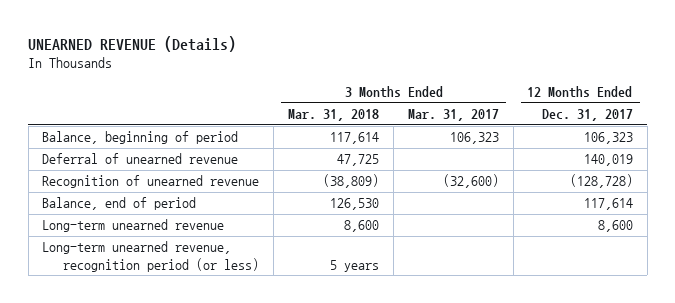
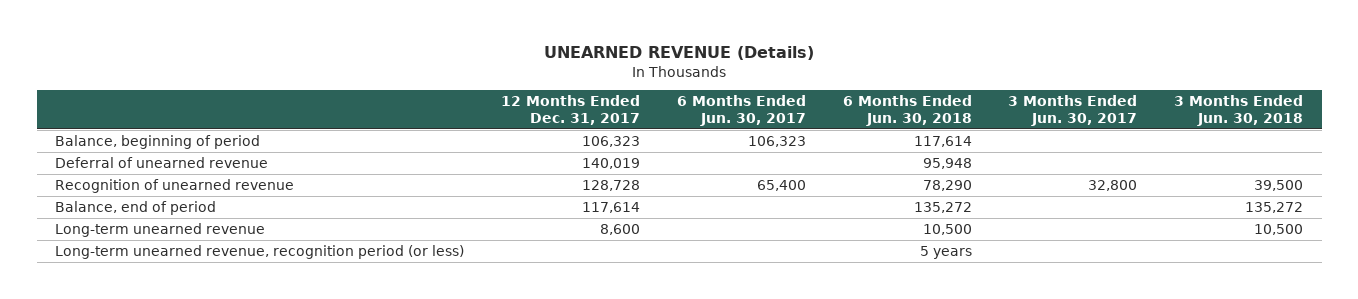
- | 3 Months Ended Mar. 31, 2018 | 3 Months Ended Mar. 31, 2017 | 12 Months Ended Dec. 31, 2017
+ | 12 Months Ended Dec. 31, 2017 | 6 Months Ended Jun. 30, 2017 | 6 Months Ended Jun. 30, 2018 | 3 Months Ended Jun. 30, 2017 | 3 Months Ended Jun. 30, 2018
- Recognition of unearned revenue | (38,809) | (32,600) | (128,728)
+ Recognition of unearned revenue | 128,728 | 65,400 | 78,290 | 32,800 | 39,500

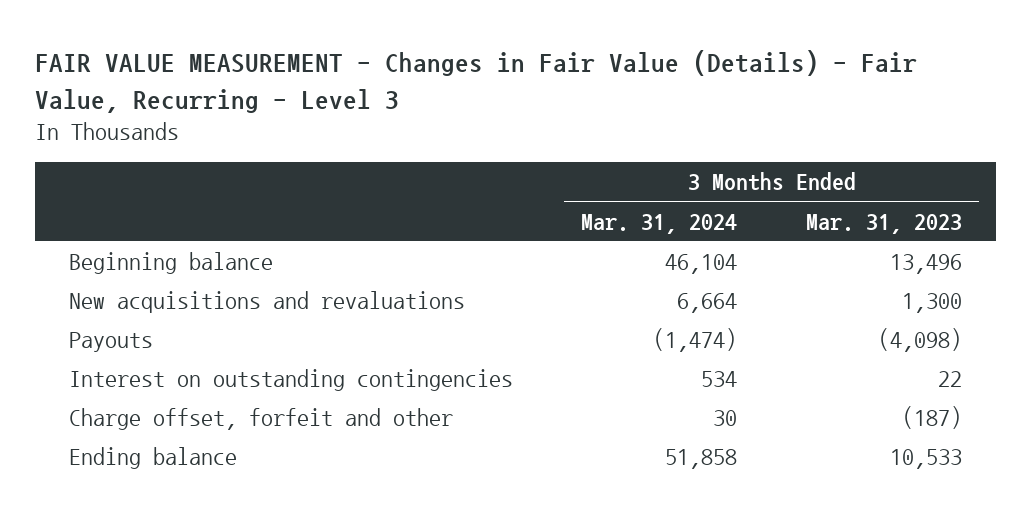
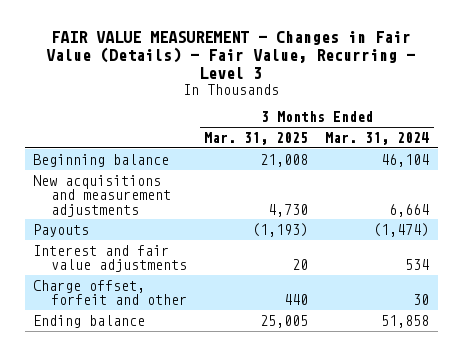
- | 3 Months Ended Mar. 31, 2024 | 3 Months Ended Mar. 31, 2023
+ | 3 Months Ended Mar. 31, 2025 | 3 Months Ended Mar. 31, 2024
- New acquisitions and revaluations | 6,664 | 1,300
+ New acquisitions and measurement adjustments | 4,730 | 6,664
- Interest on outstanding contingencies | 534 | 22
+ Interest and fair value adjustments | 20 | 534

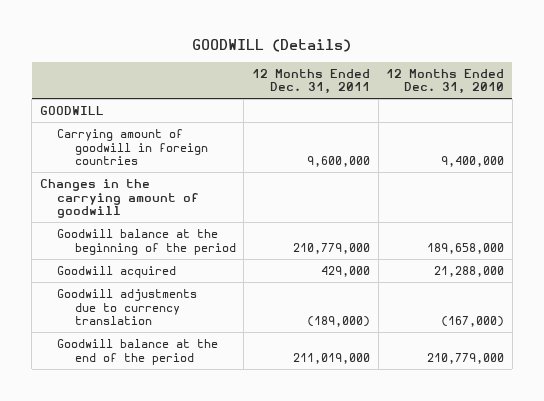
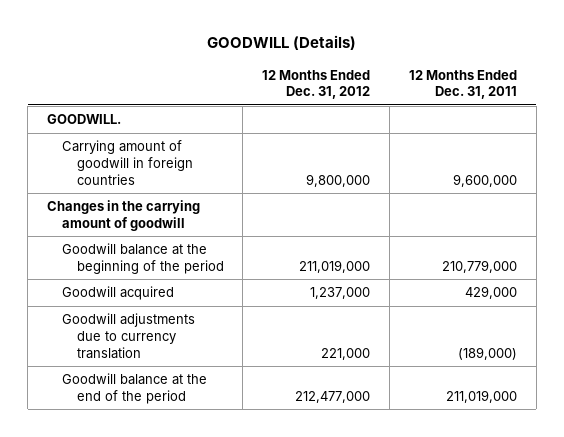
- | 12 Months Ended Dec. 31, 2011 | 12 Months Ended Dec. 31, 2010
+ | 12 Months Ended Dec. 31, 2012 | 12 Months Ended Dec. 31, 2011
- GOODWILL
+ GOODWILL.

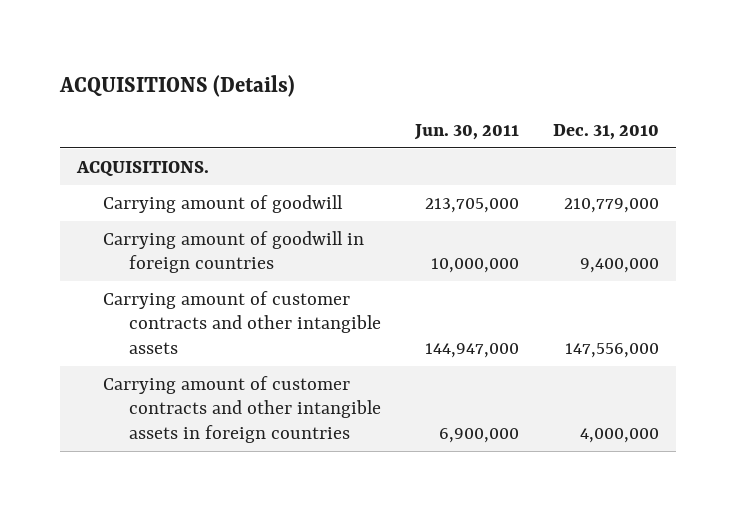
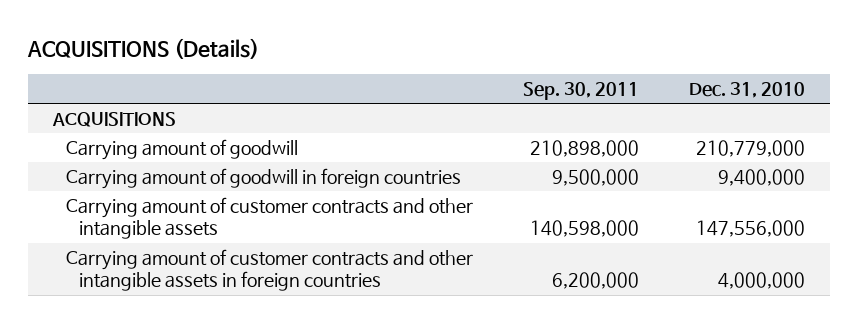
- | Jun. 30, 2011 | Dec. 31, 2010
+ | Sep. 30, 2011 | Dec. 31, 2010
- ACQUISITIONS.
+ ACQUISITIONS

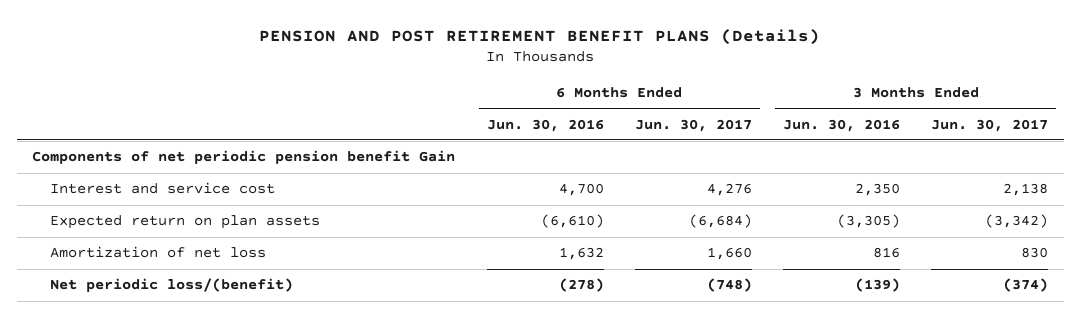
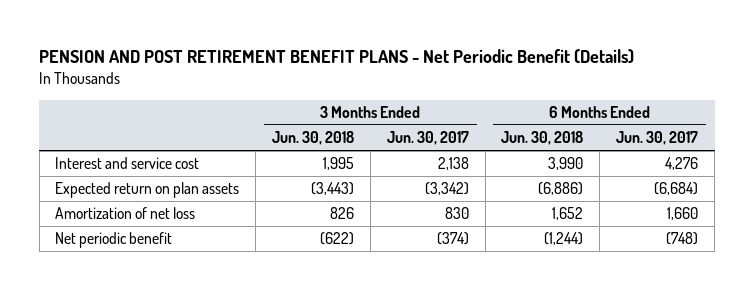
- PENSION AND POST RETIREMENT BENEFIT PLANS (Details)
+ PENSION AND POST RETIREMENT BENEFIT PLANS - Net Periodic Benefit (Details)
- | 6 Months Ended Jun. 30, 2016 | 6 Months Ended Jun. 30, 2017 | 3 Months Ended Jun. 30, 2016 | 3 Months Ended Jun. 30, 2017
+ | 3 Months Ended Jun. 30, 2018 | 3 Months Ended Jun. 30, 2017 | 6 Months Ended Jun. 30, 2018 | 6 Months Ended Jun. 30, 2017
- Components of net periodic pension benefit Gain
- Net periodic loss/(benefit) | (278) | (748) | (139) | (374)
+ Net periodic benefit | (622) | (374) | (1,244) | (748)

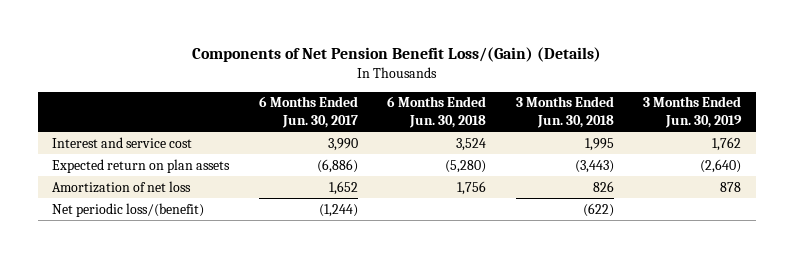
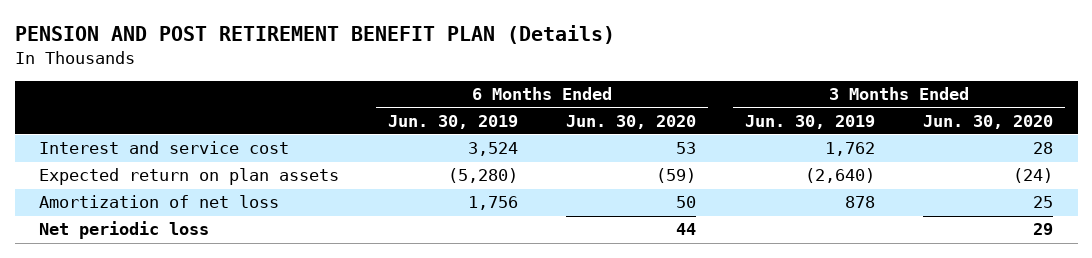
- Components of Net Pension Benefit Loss/(Gain) (Details)
+ PENSION AND POST RETIREMENT BENEFIT PLAN (Details)
- | 6 Months Ended Jun. 30, 2017 | 6 Months Ended Jun. 30, 2018 | 3 Months Ended Jun. 30, 2018 | 3 Months Ended Jun. 30, 2019
+ | 6 Months Ended Jun. 30, 2019 | 6 Months Ended Jun. 30, 2020 | 3 Months Ended Jun. 30, 2019 | 3 Months Ended Jun. 30, 2020
- Net periodic loss/(benefit) | (1,244) | | (622) |
+ Net periodic loss | | 44 | | 29

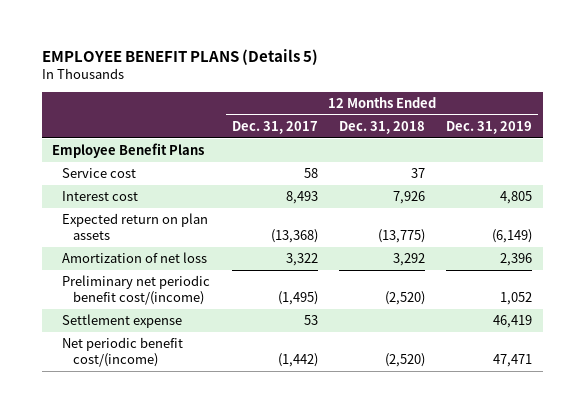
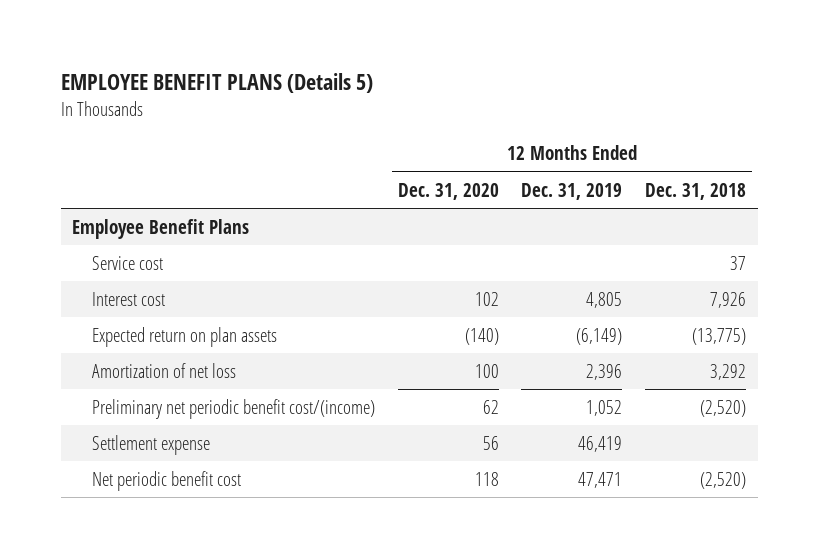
- | 12 Months Ended Dec. 31, 2017 | 12 Months Ended Dec. 31, 2018 | 12 Months Ended Dec. 31, 2019
+ | 12 Months Ended Dec. 31, 2020 | 12 Months Ended Dec. 31, 2019 | 12 Months Ended Dec. 31, 2018
- Net periodic benefit cost/(income) | (1,442) | (2,520) | 47,471
+ Net periodic benefit cost | 118 | 47,471 | (2,520)

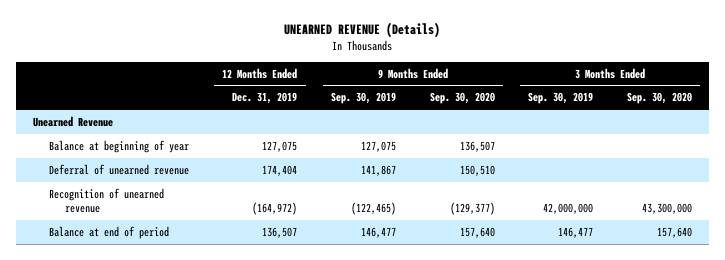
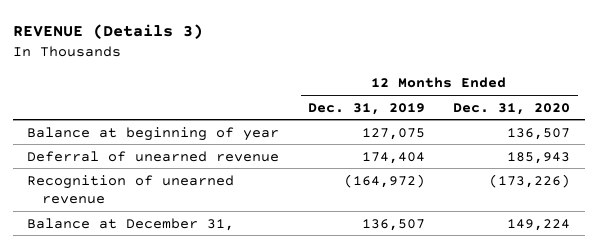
- UNEARNED REVENUE (Details)
+ REVENUE (Details 3)
- | 12 Months Ended Dec. 31, 2019 | 9 Months Ended Sep. 30, 2019 | 9 Months Ended Sep. 30, 2020 | 3 Months Ended Sep. 30, 2019 | 3 Months Ended Sep. 30, 2020
+ | 12 Months Ended Dec. 31, 2019 | 12 Months Ended Dec. 31, 2020
- Unearned Revenue
- Balance at end of period | 136,507 | 146,477 | 157,640 | 146,477 | 157,640
+ Balance at December 31, | 136,507 | 149,224

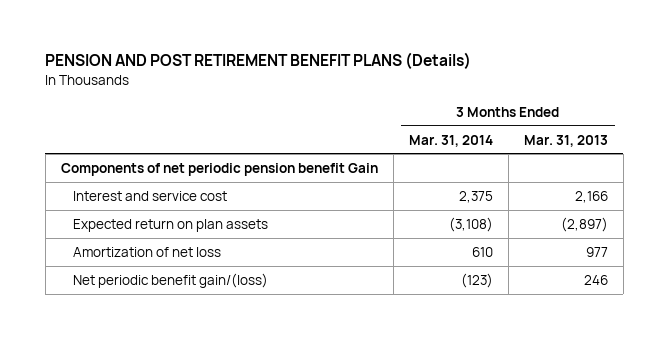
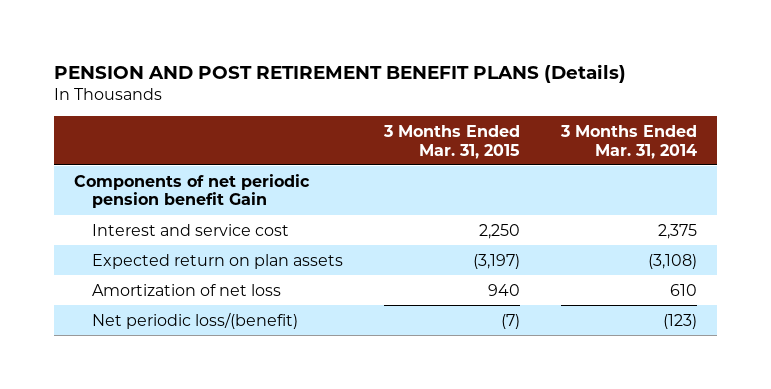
- | 3 Months Ended Mar. 31, 2014 | 3 Months Ended Mar. 31, 2013
+ | 3 Months Ended Mar. 31, 2015 | 3 Months Ended Mar. 31, 2014
- Net periodic benefit gain/(loss) | (123) | 246
+ Net periodic loss/(benefit) | (7) | (123)

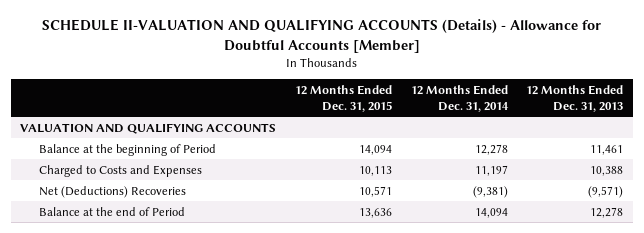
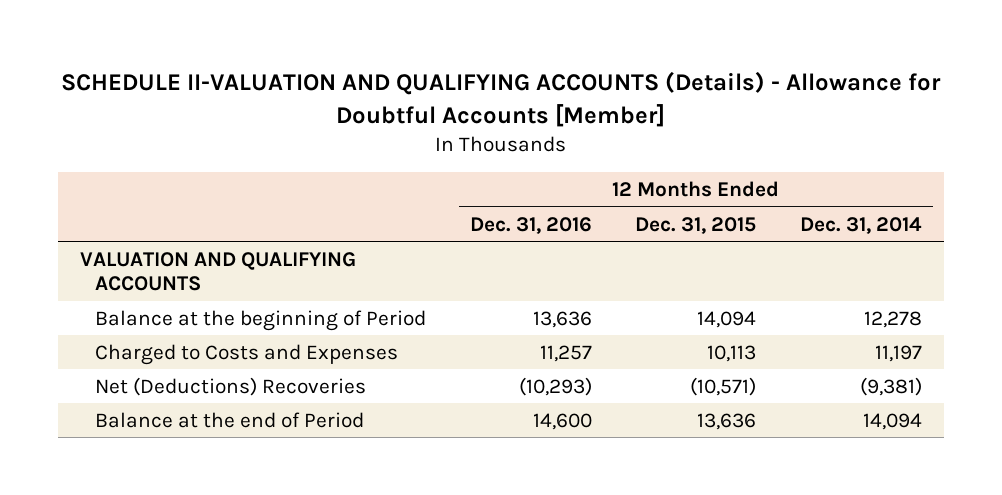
- | 12 Months Ended Dec. 31, 2015 | 12 Months Ended Dec. 31, 2014 | 12 Months Ended Dec. 31, 2013
+ | 12 Months Ended Dec. 31, 2016 | 12 Months Ended Dec. 31, 2015 | 12 Months Ended Dec. 31, 2014
- Net (Deductions) Recoveries | 10,571 | (9,381) | (9,571)
+ Net (Deductions) Recoveries | (10,293) | (10,571) | (9,381)

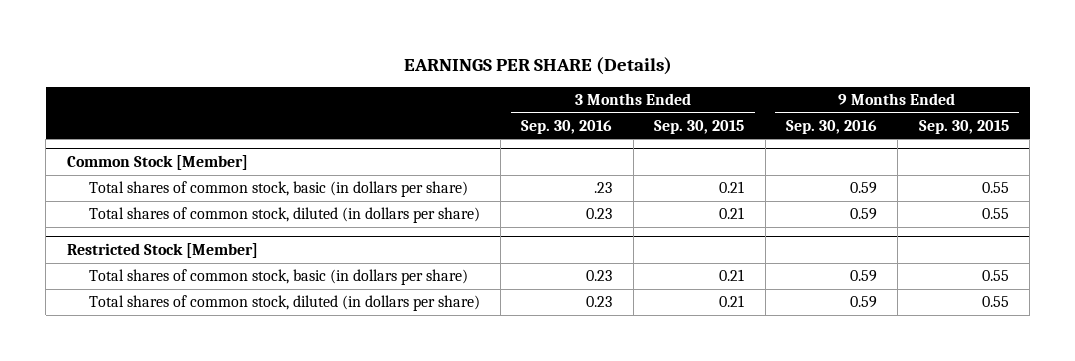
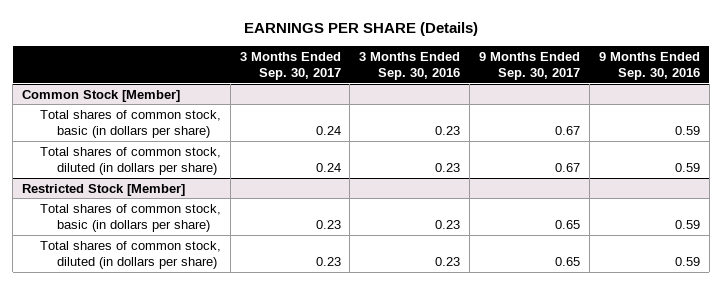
- | 3 Months Ended Sep. 30, 2016 | 3 Months Ended Sep. 30, 2015 | 9 Months Ended Sep. 30, 2016 | 9 Months Ended Sep. 30, 2015
+ | 3 Months Ended Sep. 30, 2017 | 3 Months Ended Sep. 30, 2016 | 9 Months Ended Sep. 30, 2017 | 9 Months Ended Sep. 30, 2016
@ Common Stock [Member]
- Total shares of common stock, basic (in dollars per share) | .23 | 0.21 | 0.59 | 0.55
+ Total shares of common stock, basic (in dollars per share) | 0.24 | 0.23 | 0.67 | 0.59

